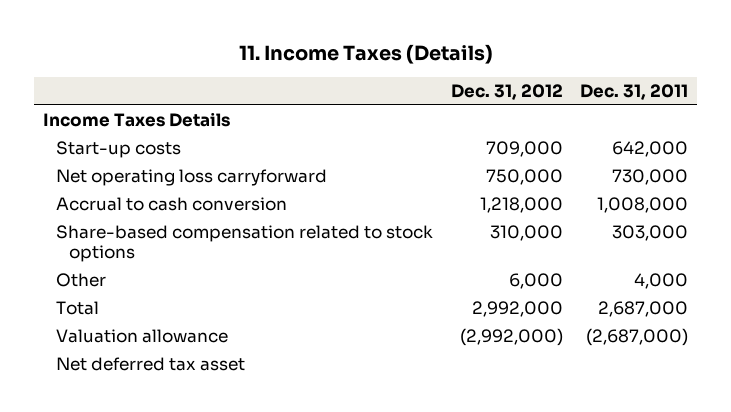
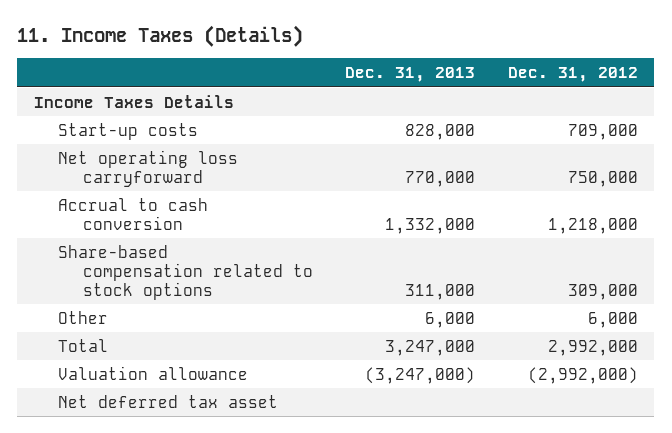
- | Dec. 31, 2012 | Dec. 31, 2011
+ | Dec. 31, 2013 | Dec. 31, 2012
- Share-based compensation related to stock options | 310,000 | 303,000
+ Share-based compensation related to stock options | 311,000 | 309,000

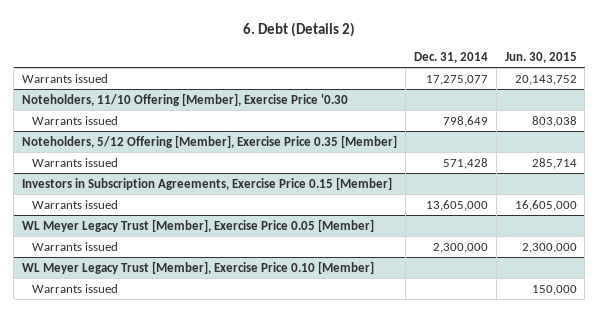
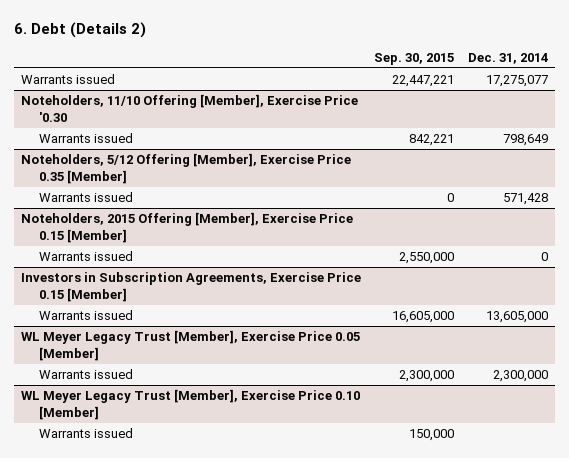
- | Dec. 31, 2014 | Jun. 30, 2015
+ | Sep. 30, 2015 | Dec. 31, 2014
+ Noteholders, 2015 Offering [Member], Exercise Price 0.15 [Member]
+ Warrants issued | 2,550,000 | 0

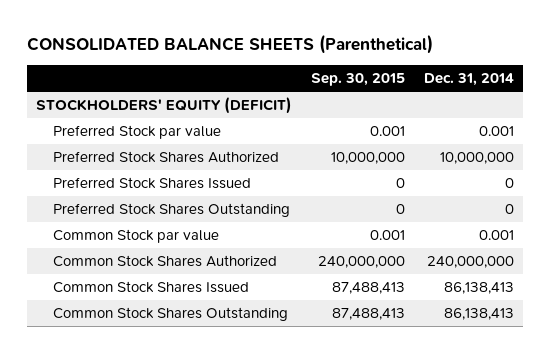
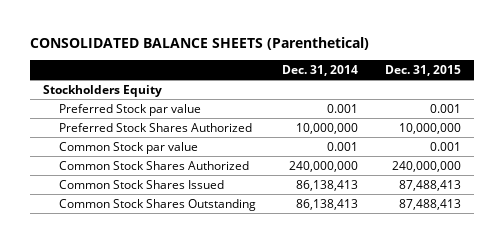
- | Sep. 30, 2015 | Dec. 31, 2014
+ | Dec. 31, 2014 | Dec. 31, 2015
- STOCKHOLDERS' EQUITY (DEFICIT)
+ Stockholders Equity
- Preferred Stock Shares Issued | 0 | 0
- Preferred Stock Shares Outstanding | 0 | 0

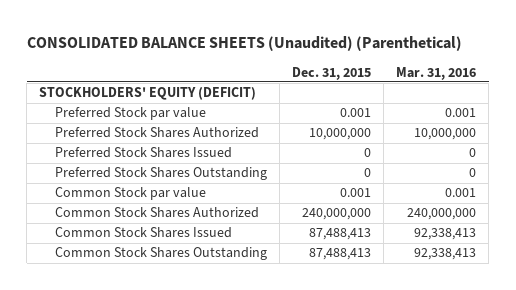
- CONSOLIDATED BALANCE SHEETS (Parenthetical)
+ CONSOLIDATED BALANCE SHEETS (Unaudited) (Parenthetical)
- | Dec. 31, 2014 | Dec. 31, 2015
+ | Dec. 31, 2015 | Mar. 31, 2016
- Stockholders Equity
+ STOCKHOLDERS' EQUITY (DEFICIT)
+ Preferred Stock Shares Issued | 0 | 0
+ Preferred Stock Shares Outstanding | 0 | 0

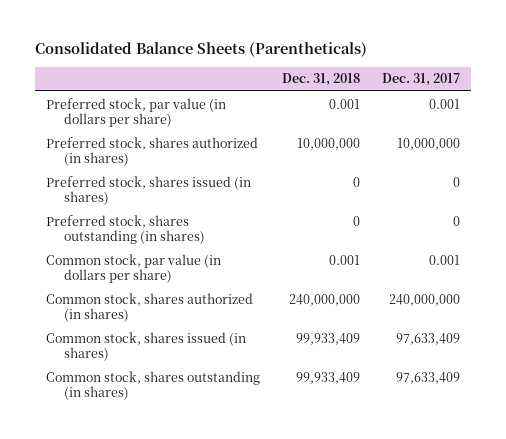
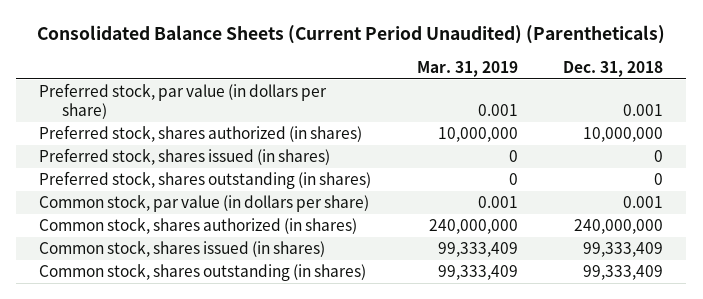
- Consolidated Balance Sheets (Parentheticals)
+ Consolidated Balance Sheets (Current Period Unaudited) (Parentheticals)
- | Dec. 31, 2018 | Dec. 31, 2017
+ | Mar. 31, 2019 | Dec. 31, 2018
- Common stock, shares issued (in shares) | 99,933,409 | 97,633,409
- Common stock, shares outstanding (in shares) | 99,933,409 | 97,633,409
+ Common stock, shares issued (in shares) | 99,333,409 | 99,333,409
+ Common stock, shares outstanding (in shares) | 99,333,409 | 99,333,409

